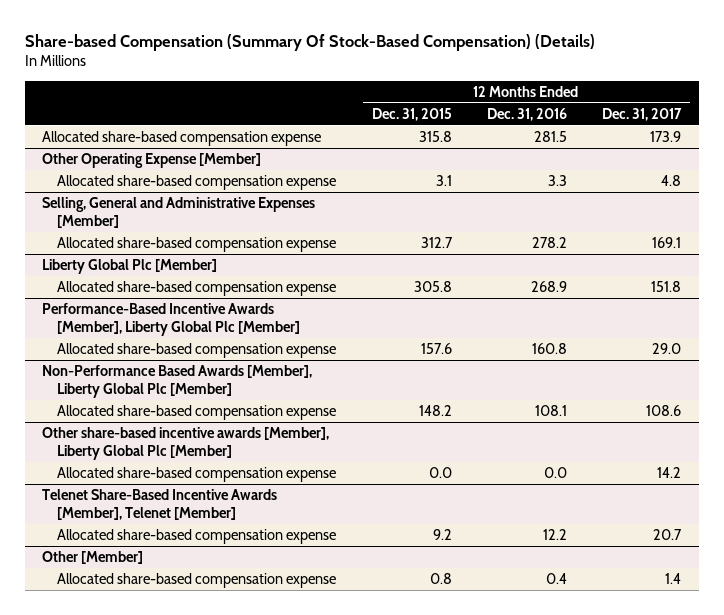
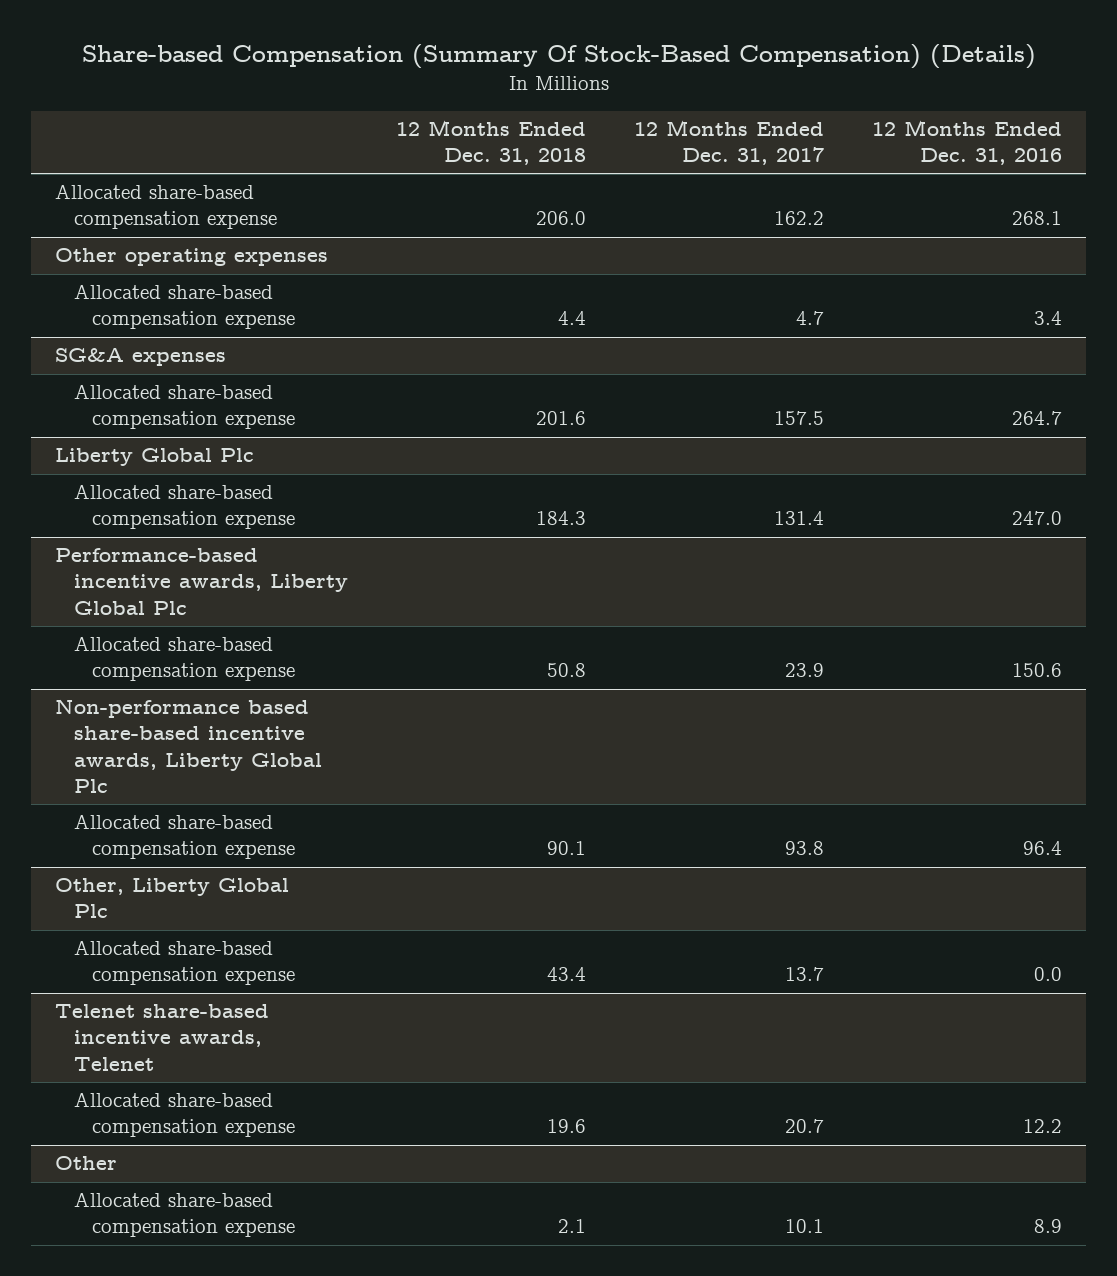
- | 12 Months Ended Dec. 31, 2015 | 12 Months Ended Dec. 31, 2016 | 12 Months Ended Dec. 31, 2017
+ | 12 Months Ended Dec. 31, 2018 | 12 Months Ended Dec. 31, 2017 | 12 Months Ended Dec. 31, 2016
- Allocated share-based compensation expense | 315.8 | 281.5 | 173.9
- Other Operating Expense [Member]
- Allocated share-based compensation expense | 3.1 | 3.3 | 4.8
- Selling, General and Administrative Expenses [Member]
- Allocated share-based compensation expense | 312.7 | 278.2 | 169.1
- Liberty Global Plc [Member]
- Allocated share-based compensation expense | 305.8 | 268.9 | 151.8
- Performance-Based Incentive Awards [Member], Liberty Global Plc [Member]
- Allocated share-based compensation expense | 157.6 | 160.8 | 29.0
- Non-Performance Based Awards [Member], Liberty Global Plc [Member]
- Allocated share-based compensation expense | 148.2 | 108.1 | 108.6
- Other share-based incentive awards [Member], Liberty Global Plc [Member]
- Allocated share-based compensation expense | 0.0 | 0.0 | 14.2
- Telenet Share-Based Incentive Awards [Member], Telenet [Member]
+ Allocated share-based compensation expense | 206.0 | 162.2 | 268.1
+ Other operating expenses
+ Allocated share-based compensation expense | 4.4 | 4.7 | 3.4
+ SG&A expenses
+ Allocated share-based compensation expense | 201.6 | 157.5 | 264.7
+ Liberty Global Plc
+ Allocated share-based compensation expense | 184.3 | 131.4 | 247.0
+ Performance-based incentive awards, Liberty Global Plc
+ Allocated share-based compensation expense | 50.8 | 23.9 | 150.6
+ Non-performance based share-based incentive awards, Liberty Global Plc
+ Allocated share-based compensation expense | 90.1 | 93.8 | 96.4
+ Other, Liberty Global Plc
+ Allocated share-based compensation expense | 43.4 | 13.7 | 0.0
+ Telenet share-based incentive awards, Telenet
- Other [Member]
- Allocated share-based compensation expense | 0.8 | 0.4 | 1.4
+ Other
+ Allocated share-based compensation expense | 2.1 | 10.1 | 8.9

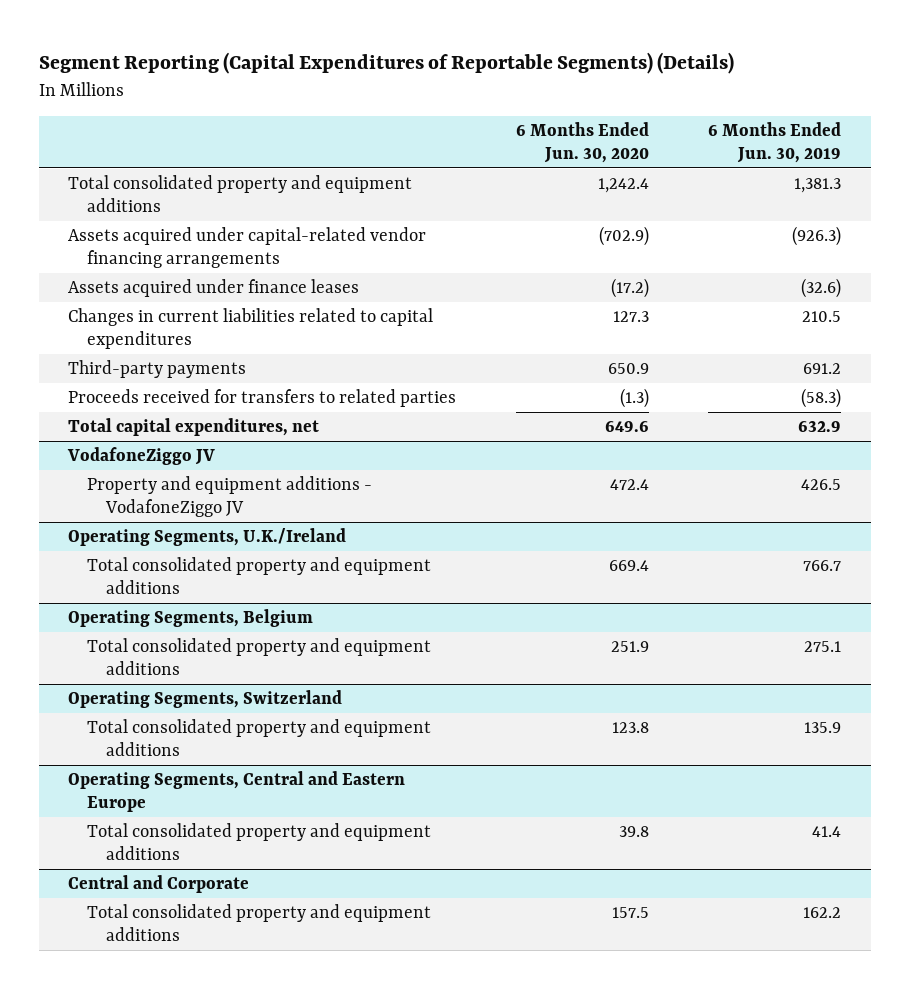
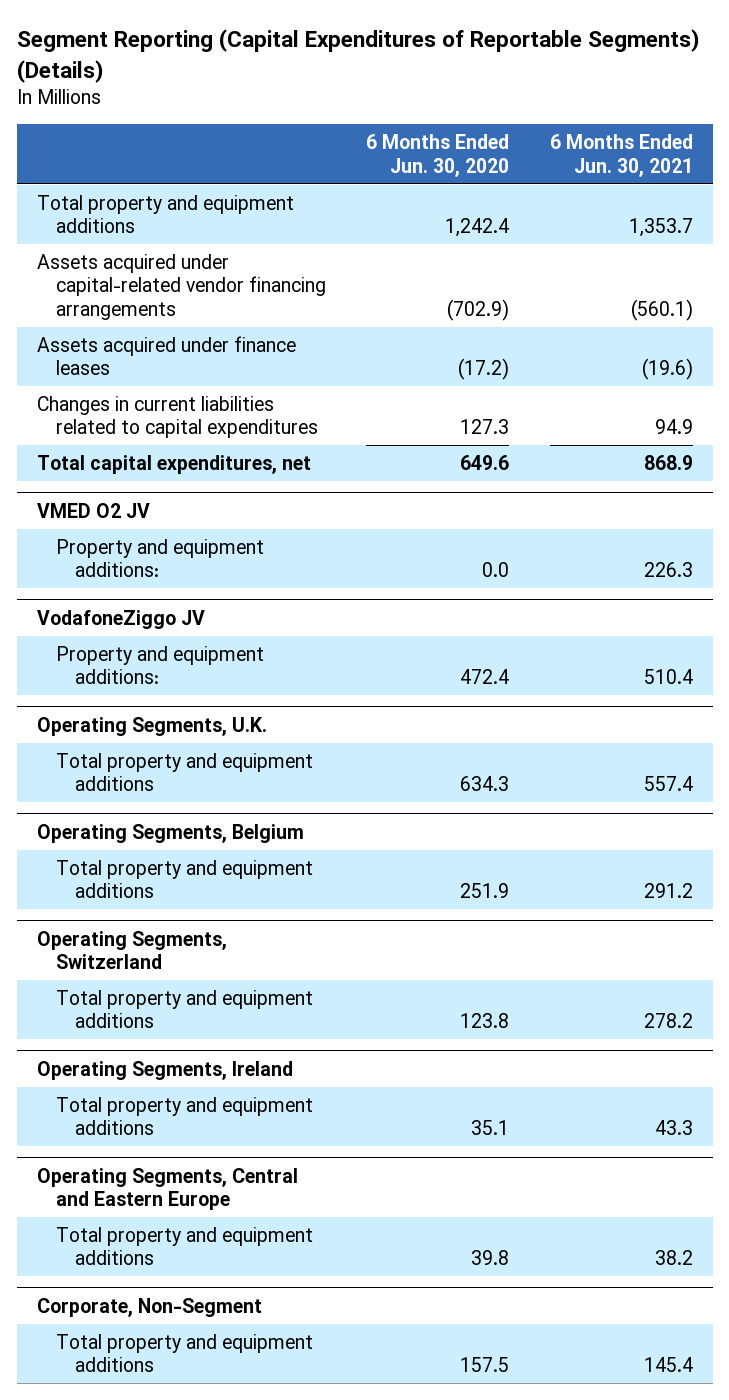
- | 6 Months Ended Jun. 30, 2020 | 6 Months Ended Jun. 30, 2019
+ | 6 Months Ended Jun. 30, 2020 | 6 Months Ended Jun. 30, 2021
- Total consolidated property and equipment additions | 1,242.4 | 1,381.3
+ Total property and equipment additions | 1,242.4 | 1,353.7
- Third-party payments | 650.9 | 691.2
- Proceeds received for transfers to related parties | (1.3) | (58.3)
+ VMED O2 JV
+ Property and equipment additions: | 0.0 | 226.3
@ VodafoneZiggo JV
- Property and equipment additions - VodafoneZiggo JV | 472.4 | 426.5
- Operating Segments, U.K./Ireland
- Total consolidated property and equipment additions | 669.4 | 766.7
@ VodafoneZiggo JV
+ Property and equipment additions: | 472.4 | 510.4
+ Operating Segments, U.K.
+ Total property and equipment additions | 634.3 | 557.4
@ Operating Segments, Belgium
- Total consolidated property and equipment additions | 251.9 | 275.1
+ Total property and equipment additions | 251.9 | 291.2
@ Operating Segments, Switzerland
- Total consolidated property and equipment additions | 123.8 | 135.9
+ Total property and equipment additions | 123.8 | 278.2
+ Operating Segments, Ireland
+ Total property and equipment additions | 35.1 | 43.3
@ Operating Segments, Central and Eastern Europe
- Total consolidated property and equipment additions | 39.8 | 41.4
- Central and Corporate
- Total consolidated property and equipment additions | 157.5 | 162.2
@ Operating Segments, Central and Eastern Europe
+ Total property and equipment additions | 39.8 | 38.2
+ Corporate, Non-Segment
+ Total property and equipment additions | 157.5 | 145.4

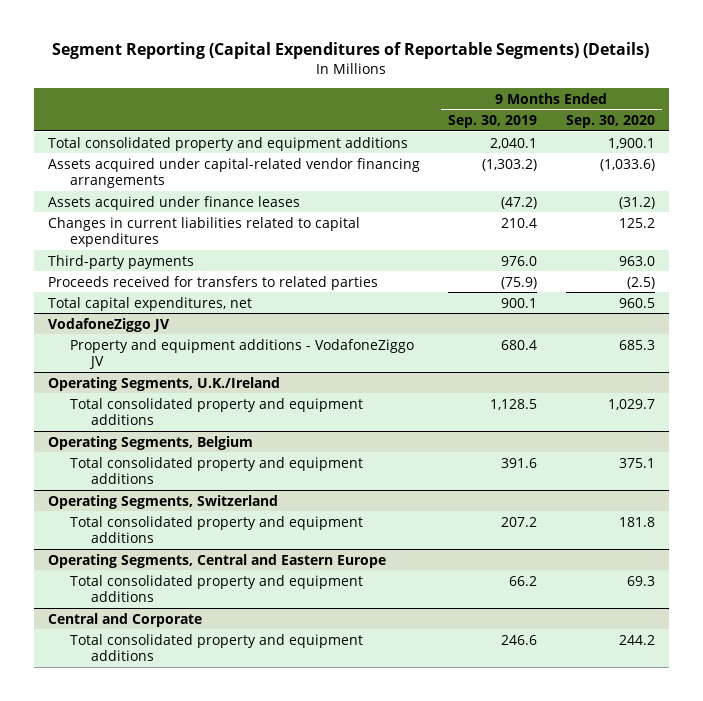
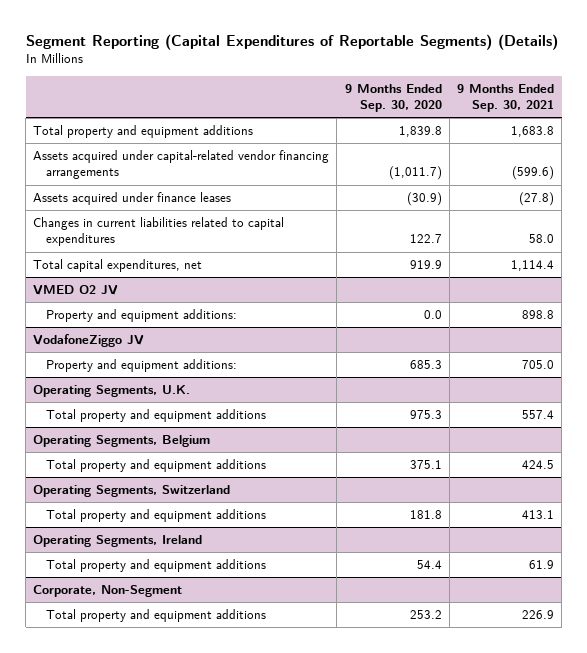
- | 9 Months Ended Sep. 30, 2019 | 9 Months Ended Sep. 30, 2020
+ | 9 Months Ended Sep. 30, 2020 | 9 Months Ended Sep. 30, 2021
- Total consolidated property and equipment additions | 2,040.1 | 1,900.1
- Assets acquired under capital-related vendor financing arrangements | (1,303.2) | (1,033.6)
- Assets acquired under finance leases | (47.2) | (31.2)
- Changes in current liabilities related to capital expenditures | 210.4 | 125.2
- Third-party payments | 976.0 | 963.0
- Proceeds received for transfers to related parties | (75.9) | (2.5)
- Total capital expenditures, net | 900.1 | 960.5
+ Total property and equipment additions | 1,839.8 | 1,683.8
+ Assets acquired under capital-related vendor financing arrangements | (1,011.7) | (599.6)
+ Assets acquired under finance leases | (30.9) | (27.8)
+ Changes in current liabilities related to capital expenditures | 122.7 | 58.0
+ Total capital expenditures, net | 919.9 | 1,114.4
+ VMED O2 JV
+ Property and equipment additions: | 0.0 | 898.8
@ VodafoneZiggo JV
- Property and equipment additions - VodafoneZiggo JV | 680.4 | 685.3
- Operating Segments, U.K./Ireland
- Total consolidated property and equipment additions | 1,128.5 | 1,029.7
@ VodafoneZiggo JV
+ Property and equipment additions: | 685.3 | 705.0
+ Operating Segments, U.K.
+ Total property and equipment additions | 975.3 | 557.4
@ Operating Segments, Belgium
- Total consolidated property and equipment additions | 391.6 | 375.1
+ Total property and equipment additions | 375.1 | 424.5
@ Operating Segments, Switzerland
- Total consolidated property and equipment additions | 207.2 | 181.8
- Operating Segments, Central and Eastern Europe
- Total consolidated property and equipment additions | 66.2 | 69.3
- Central and Corporate
- Total consolidated property and equipment additions | 246.6 | 244.2
@ Operating Segments, Switzerland
+ Total property and equipment additions | 181.8 | 413.1
+ Operating Segments, Ireland
+ Total property and equipment additions | 54.4 | 61.9
+ Corporate, Non-Segment
+ Total property and equipment additions | 253.2 | 226.9

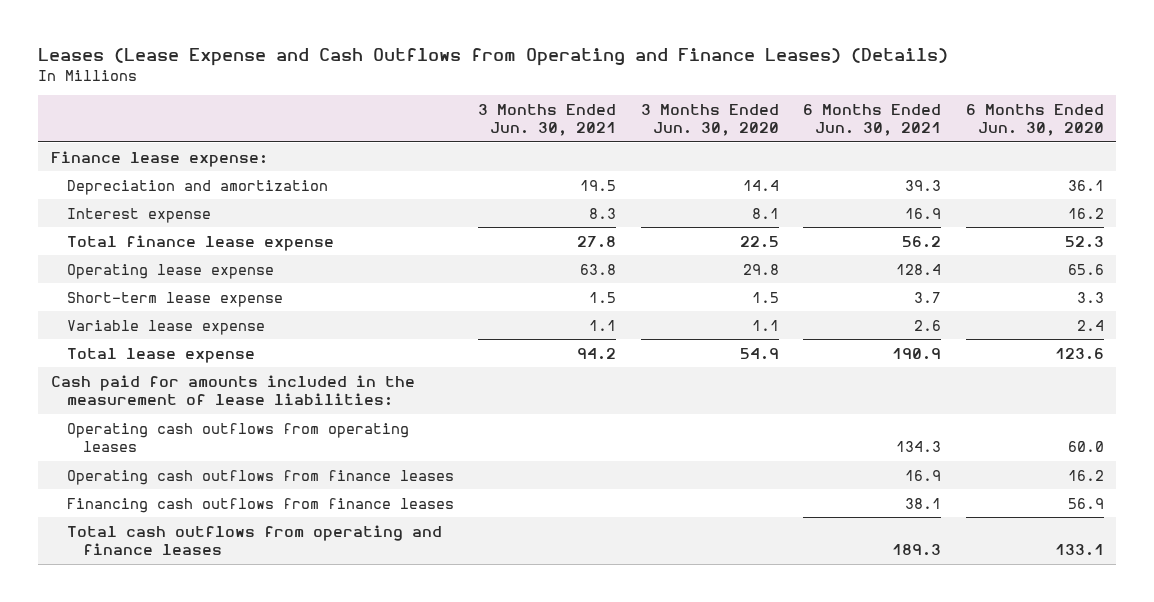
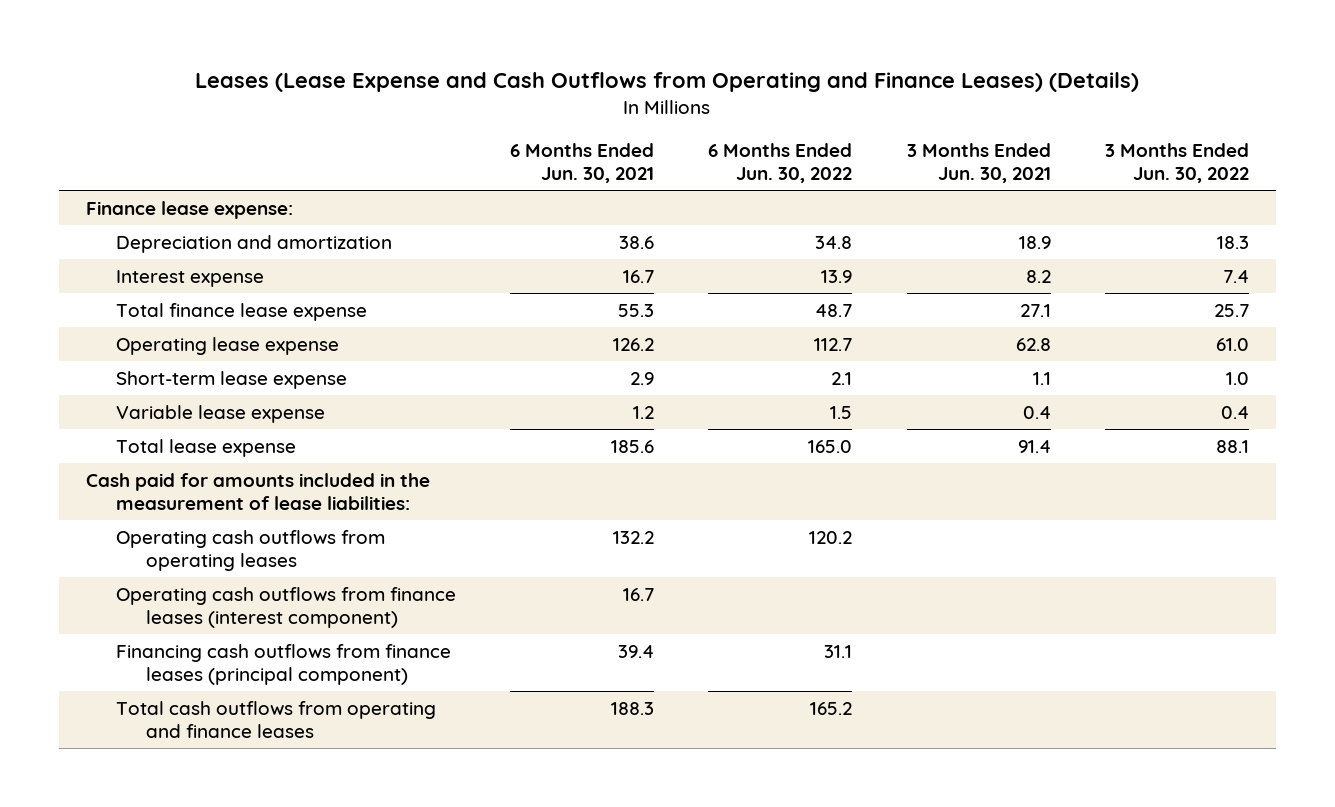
- | 3 Months Ended Jun. 30, 2021 | 3 Months Ended Jun. 30, 2020 | 6 Months Ended Jun. 30, 2021 | 6 Months Ended Jun. 30, 2020
+ | 6 Months Ended Jun. 30, 2021 | 6 Months Ended Jun. 30, 2022 | 3 Months Ended Jun. 30, 2021 | 3 Months Ended Jun. 30, 2022
- Depreciation and amortization | 19.5 | 14.4 | 39.3 | 36.1
- Interest expense | 8.3 | 8.1 | 16.9 | 16.2
- Total finance lease expense | 27.8 | 22.5 | 56.2 | 52.3
- Operating lease expense | 63.8 | 29.8 | 128.4 | 65.6
- Short-term lease expense | 1.5 | 1.5 | 3.7 | 3.3
- Variable lease expense | 1.1 | 1.1 | 2.6 | 2.4
- Total lease expense | 94.2 | 54.9 | 190.9 | 123.6
+ Depreciation and amortization | 38.6 | 34.8 | 18.9 | 18.3
+ Interest expense | 16.7 | 13.9 | 8.2 | 7.4
+ Total finance lease expense | 55.3 | 48.7 | 27.1 | 25.7
+ Operating lease expense | 126.2 | 112.7 | 62.8 | 61.0
+ Short-term lease expense | 2.9 | 2.1 | 1.1 | 1.0
+ Variable lease expense | 1.2 | 1.5 | 0.4 | 0.4
+ Total lease expense | 185.6 | 165.0 | 91.4 | 88.1
- Operating cash outflows from operating leases | | | 134.3 | 60.0
- Operating cash outflows from finance leases | | | 16.9 | 16.2
- Financing cash outflows from finance leases | | | 38.1 | 56.9
- Total cash outflows from operating and finance leases | | | 189.3 | 133.1
+ Operating cash outflows from operating leases | 132.2 | 120.2 | |
+ Operating cash outflows from finance leases (interest component) | 16.7 | | |
+ Financing cash outflows from finance leases (principal component) | 39.4 | 31.1 | |
+ Total cash outflows from operating and finance leases | 188.3 | 165.2 | |

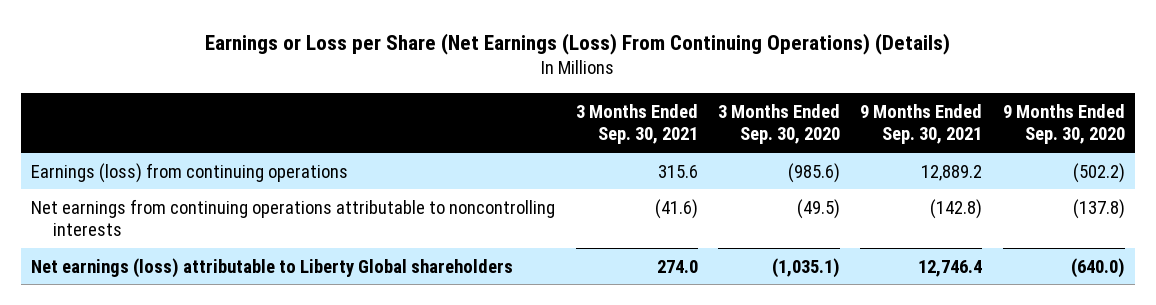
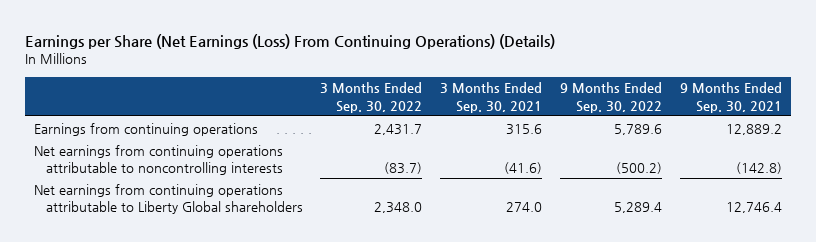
- Earnings or Loss per Share (Net Earnings (Loss) From Continuing Operations) (Details)
+ Earnings per Share (Net Earnings (Loss) From Continuing Operations) (Details)
- | 3 Months Ended Sep. 30, 2021 | 3 Months Ended Sep. 30, 2020 | 9 Months Ended Sep. 30, 2021 | 9 Months Ended Sep. 30, 2020
+ | 3 Months Ended Sep. 30, 2022 | 3 Months Ended Sep. 30, 2021 | 9 Months Ended Sep. 30, 2022 | 9 Months Ended Sep. 30, 2021
- Earnings (loss) from continuing operations | 315.6 | (985.6) | 12,889.2 | (502.2)
+ Earnings from continuing operations | 2,431.7 | 315.6 | 5,789.6 | 12,889.2
- Net earnings (loss) attributable to Liberty Global shareholders | 274.0 | (1,035.1) | 12,746.4 | (640.0)
+ Net earnings from continuing operations attributable to Liberty Global shareholders | 2,348.0 | 274.0 | 5,289.4 | 12,746.4

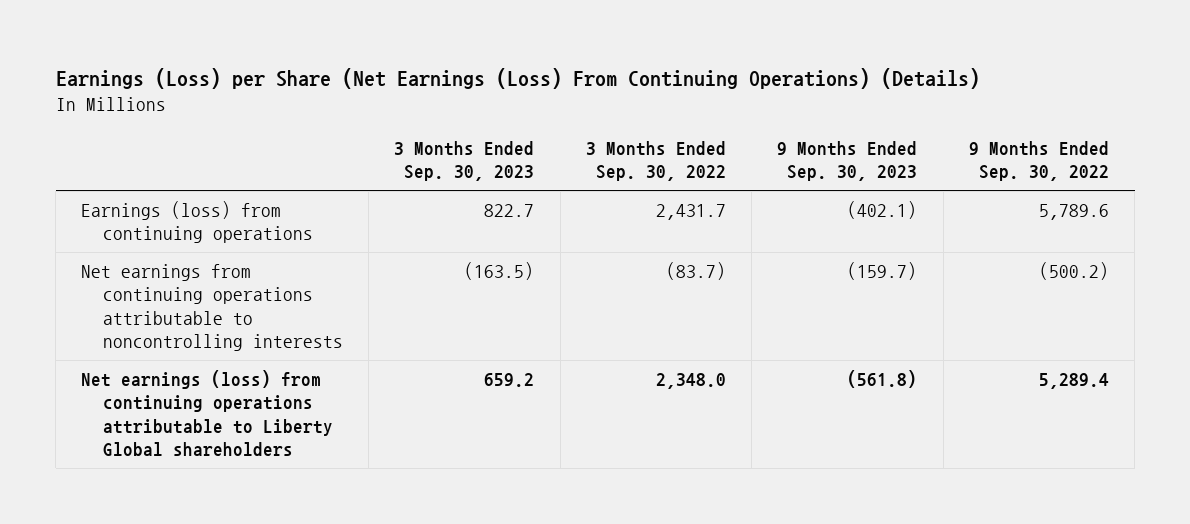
- Earnings per Share (Net Earnings (Loss) From Continuing Operations) (Details)
+ Earnings (Loss) per Share (Net Earnings (Loss) From Continuing Operations) (Details)
- | 3 Months Ended Sep. 30, 2022 | 3 Months Ended Sep. 30, 2021 | 9 Months Ended Sep. 30, 2022 | 9 Months Ended Sep. 30, 2021
+ | 3 Months Ended Sep. 30, 2023 | 3 Months Ended Sep. 30, 2022 | 9 Months Ended Sep. 30, 2023 | 9 Months Ended Sep. 30, 2022
- Earnings from continuing operations | 2,431.7 | 315.6 | 5,789.6 | 12,889.2
+ Earnings (loss) from continuing operations | 822.7 | 2,431.7 | (402.1) | 5,789.6
- Net earnings from continuing operations attributable to Liberty Global shareholders | 2,348.0 | 274.0 | 5,289.4 | 12,746.4
+ Net earnings (loss) from continuing operations attributable to Liberty Global shareholders | 659.2 | 2,348.0 | (561.8) | 5,289.4

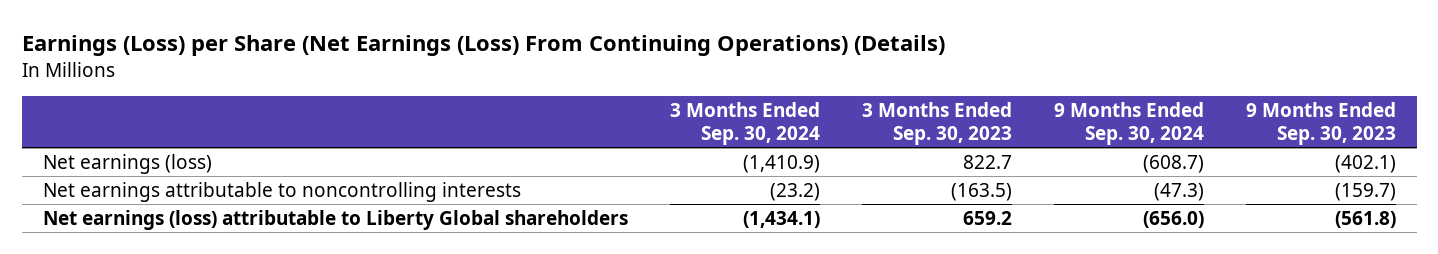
- | 3 Months Ended Sep. 30, 2023 | 3 Months Ended Sep. 30, 2022 | 9 Months Ended Sep. 30, 2023 | 9 Months Ended Sep. 30, 2022
+ | 3 Months Ended Sep. 30, 2024 | 3 Months Ended Sep. 30, 2023 | 9 Months Ended Sep. 30, 2024 | 9 Months Ended Sep. 30, 2023
- Earnings (loss) from continuing operations | 822.7 | 2,431.7 | (402.1) | 5,789.6
- Net earnings from continuing operations attributable to noncontrolling interests | (163.5) | (83.7) | (159.7) | (500.2)
- Net earnings (loss) from continuing operations attributable to Liberty Global shareholders | 659.2 | 2,348.0 | (561.8) | 5,289.4
+ Net earnings (loss) | (1,410.9) | 822.7 | (608.7) | (402.1)
+ Net earnings attributable to noncontrolling interests | (23.2) | (163.5) | (47.3) | (159.7)
+ Net earnings (loss) attributable to Liberty Global shareholders | (1,434.1) | 659.2 | (656.0) | (561.8)

